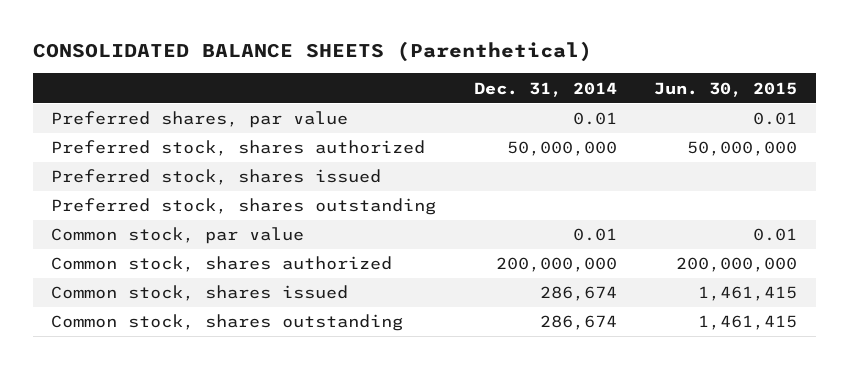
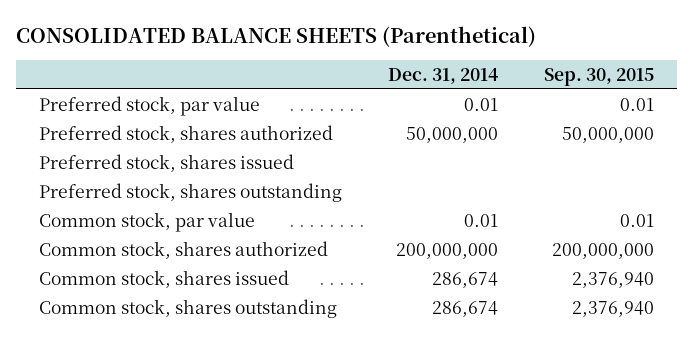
- | Dec. 31, 2014 | Jun. 30, 2015
+ | Dec. 31, 2014 | Sep. 30, 2015
- Preferred shares, par value | 0.01 | 0.01
+ Preferred stock, par value | 0.01 | 0.01

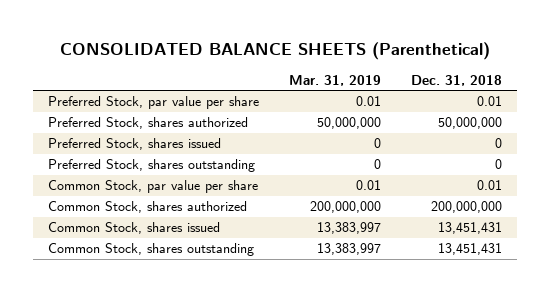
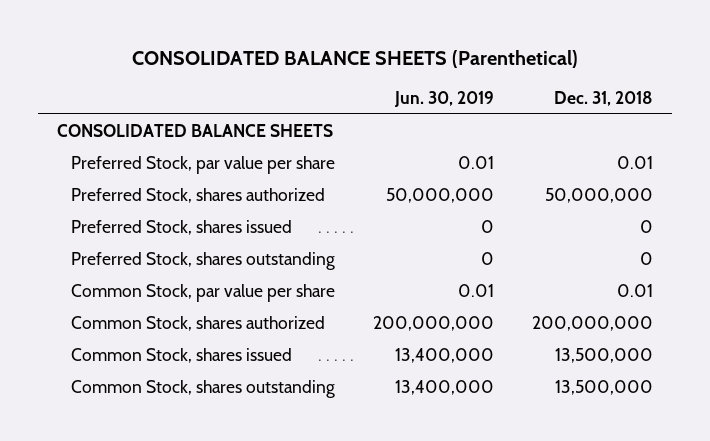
- | Mar. 31, 2019 | Dec. 31, 2018
+ | Jun. 30, 2019 | Dec. 31, 2018
+ CONSOLIDATED BALANCE SHEETS
- Common Stock, shares issued | 13,383,997 | 13,451,431
- Common Stock, shares outstanding | 13,383,997 | 13,451,431
+ Common Stock, shares issued | 13,400,000 | 13,500,000
+ Common Stock, shares outstanding | 13,400,000 | 13,500,000

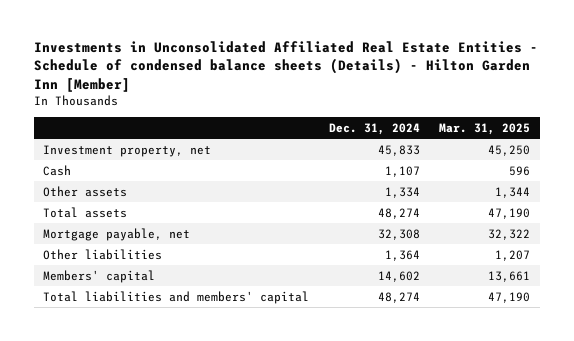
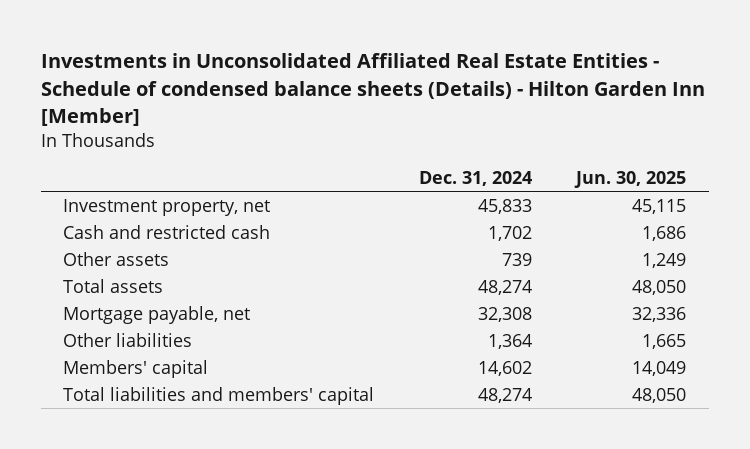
- | Dec. 31, 2024 | Mar. 31, 2025
+ | Dec. 31, 2024 | Jun. 30, 2025
- Cash | 1,107 | 596
- Other assets | 1,334 | 1,344
+ Cash and restricted cash | 1,702 | 1,686
+ Other assets | 739 | 1,249

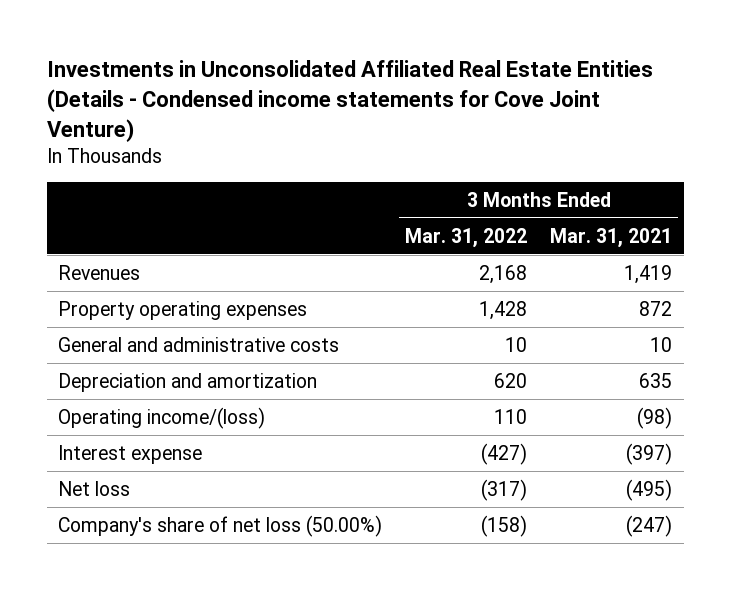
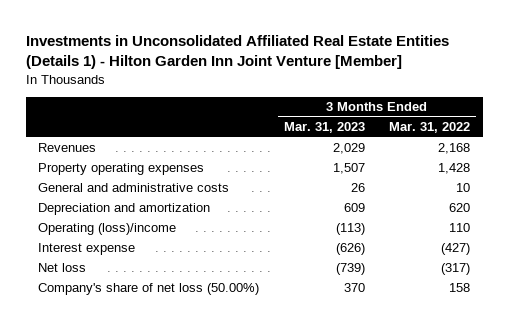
- Investments in Unconsolidated Affiliated Real Estate Entities (Details - Condensed income statements for Cove Joint Venture)
+ Investments in Unconsolidated Affiliated Real Estate Entities (Details 1) - Hilton Garden Inn Joint Venture [Member]
- | 3 Months Ended Mar. 31, 2022 | 3 Months Ended Mar. 31, 2021
+ | 3 Months Ended Mar. 31, 2023 | 3 Months Ended Mar. 31, 2022
- Operating income/(loss) | 110 | (98)
+ Operating (loss)/income | (113) | 110
- Company's share of net loss (50.00%) | (158) | (247)
+ Company's share of net loss (50.00%) | 370 | 158

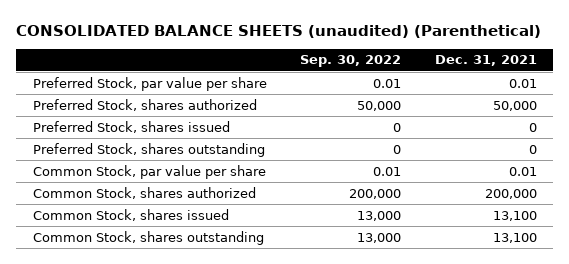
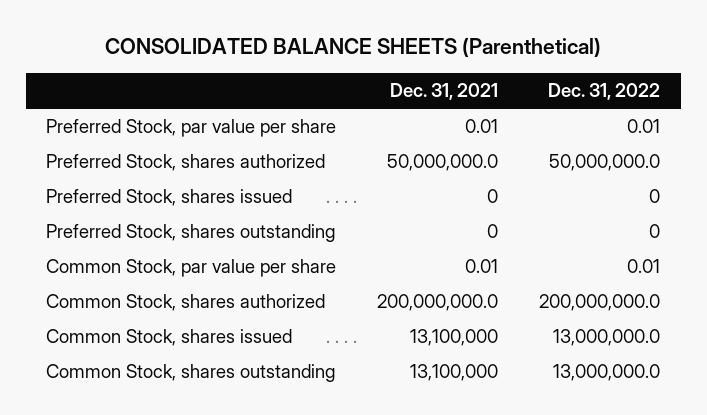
- CONSOLIDATED BALANCE SHEETS (unaudited) (Parenthetical)
+ CONSOLIDATED BALANCE SHEETS (Parenthetical)
- | Sep. 30, 2022 | Dec. 31, 2021
+ | Dec. 31, 2021 | Dec. 31, 2022
- Preferred Stock, shares authorized | 50,000 | 50,000
+ Preferred Stock, shares authorized | 50,000,000.0 | 50,000,000.0
- Common Stock, shares authorized | 200,000 | 200,000
- Common Stock, shares issued | 13,000 | 13,100
- Common Stock, shares outstanding | 13,000 | 13,100
+ Common Stock, shares authorized | 200,000,000.0 | 200,000,000.0
+ Common Stock, shares issued | 13,100,000 | 13,000,000.0
+ Common Stock, shares outstanding | 13,100,000 | 13,000,000.0

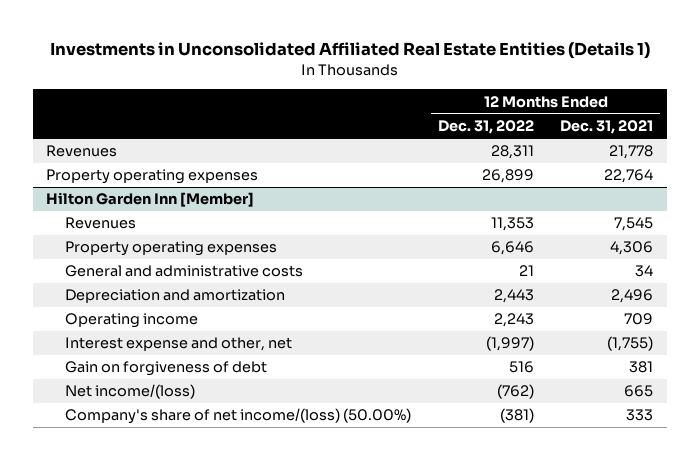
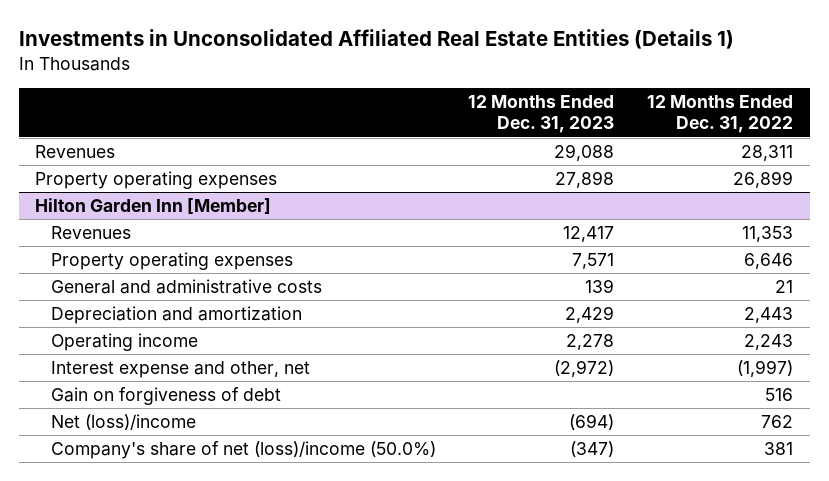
- | 12 Months Ended Dec. 31, 2022 | 12 Months Ended Dec. 31, 2021
+ | 12 Months Ended Dec. 31, 2023 | 12 Months Ended Dec. 31, 2022
@ Hilton Garden Inn [Member]
- Net income/(loss) | (762) | 665
- Company's share of net income/(loss) (50.00%) | (381) | 333
+ Net (loss)/income | (694) | 762
+ Company's share of net (loss)/income (50.0%) | (347) | 381

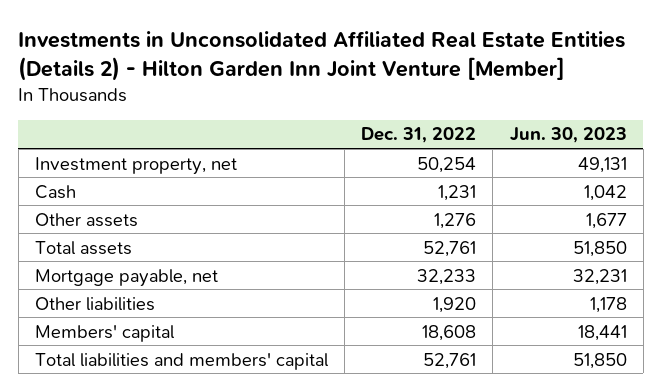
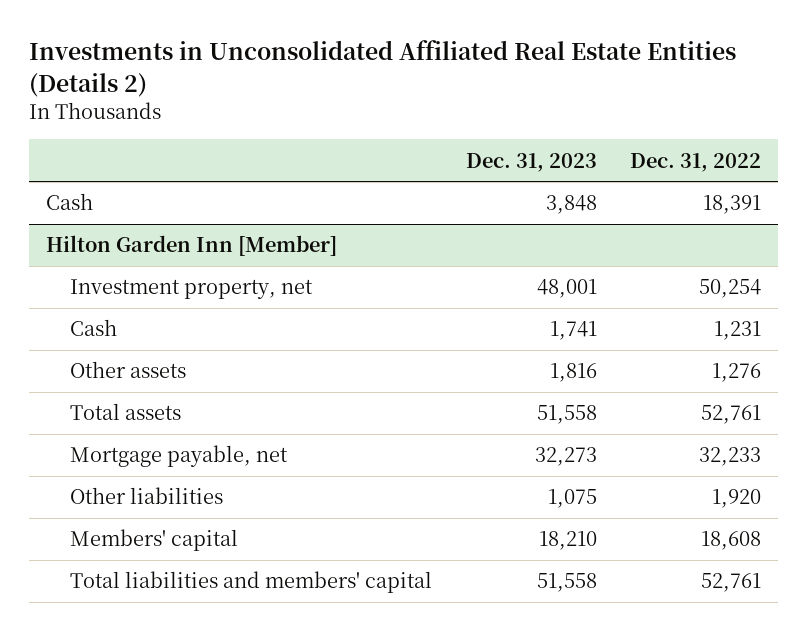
- Investments in Unconsolidated Affiliated Real Estate Entities (Details 2) - Hilton Garden Inn Joint Venture [Member]
+ Investments in Unconsolidated Affiliated Real Estate Entities (Details 2)
- | Dec. 31, 2022 | Jun. 30, 2023
+ | Dec. 31, 2023 | Dec. 31, 2022
+ Cash | 3,848 | 18,391
+ Hilton Garden Inn [Member]

